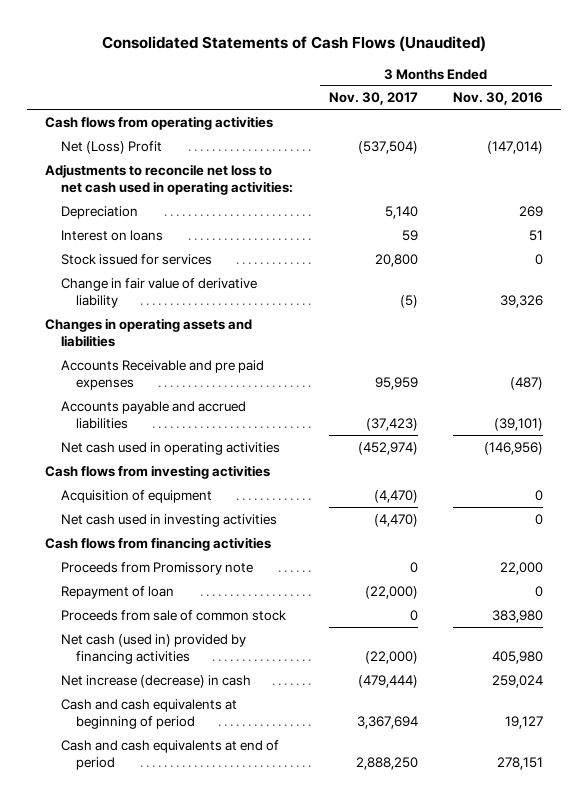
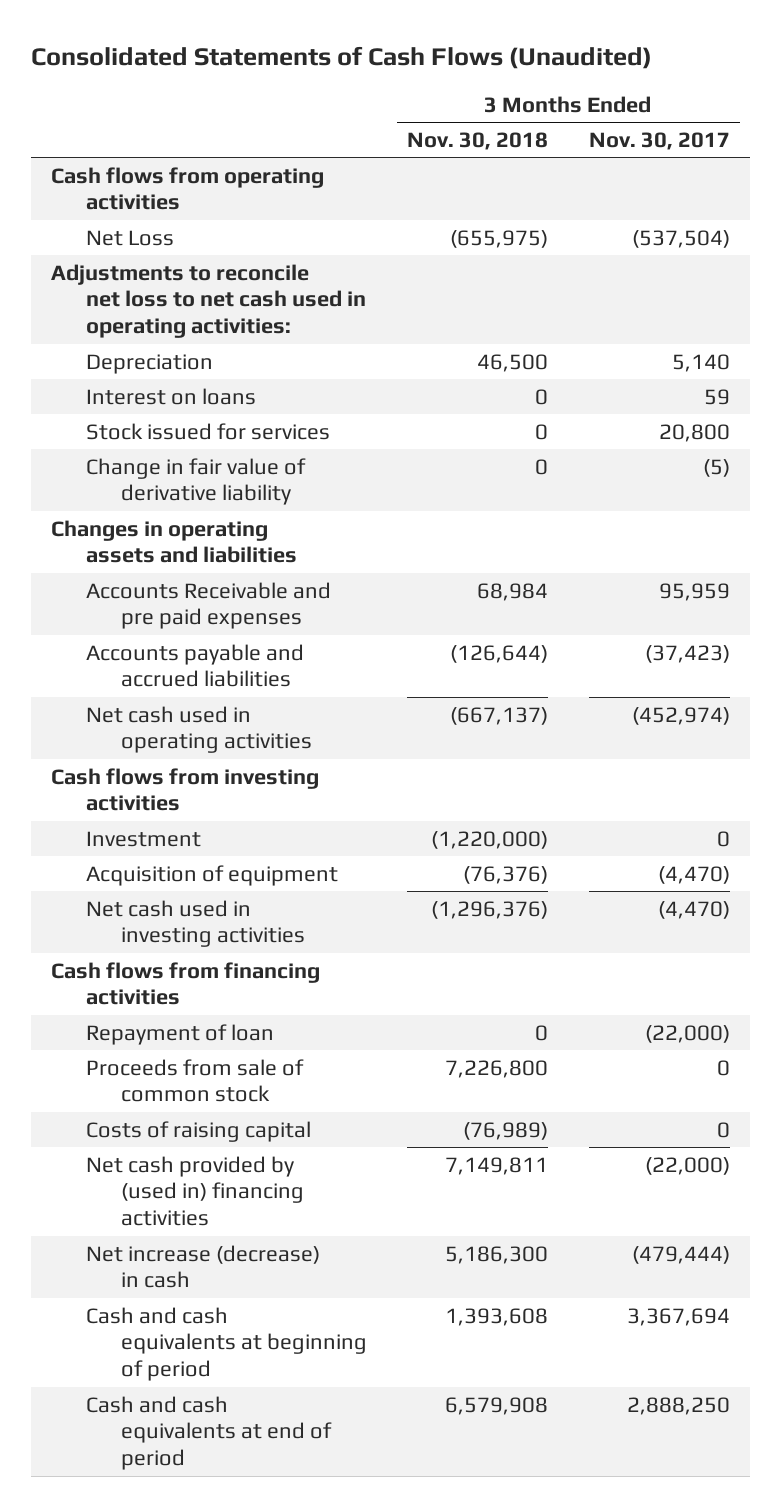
- | 3 Months Ended Nov. 30, 2017 | 3 Months Ended Nov. 30, 2016
+ | 3 Months Ended Nov. 30, 2018 | 3 Months Ended Nov. 30, 2017
- Net (Loss) Profit | (537,504) | (147,014)
+ Net Loss | (655,975) | (537,504)
+ Investment | (1,220,000) | 0
- Proceeds from Promissory note | 0 | 22,000
- Net cash (used in) provided by financing activities | (22,000) | 405,980
+ Costs of raising capital | (76,989) | 0
+ Net cash provided by (used in) financing activities | 7,149,811 | (22,000)

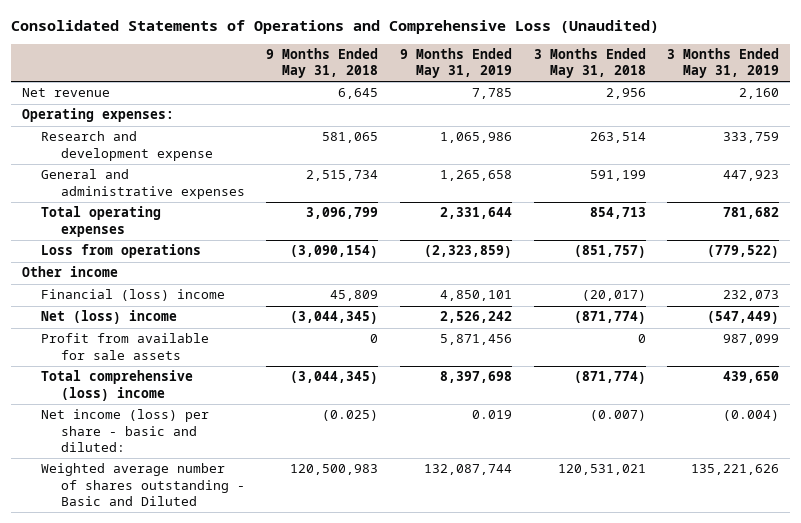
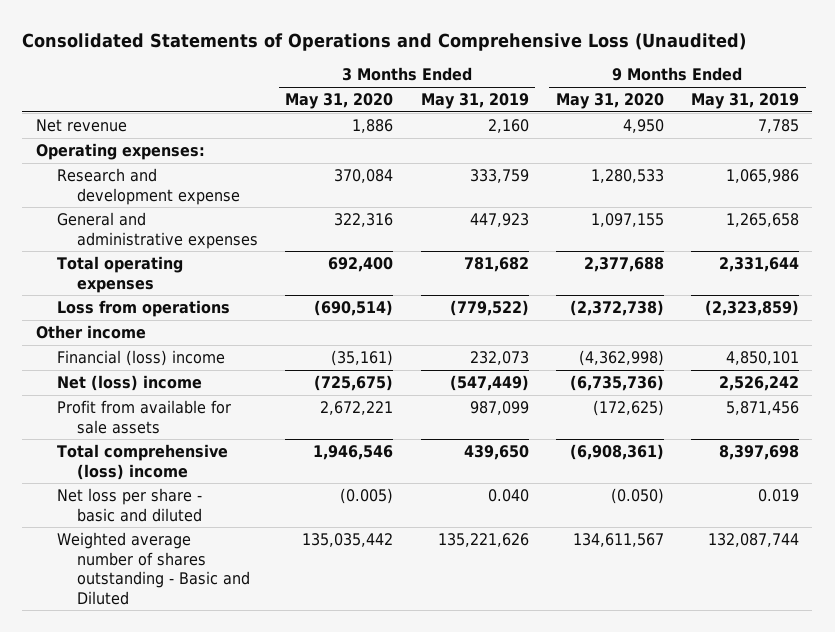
- | 9 Months Ended May 31, 2018 | 9 Months Ended May 31, 2019 | 3 Months Ended May 31, 2018 | 3 Months Ended May 31, 2019
+ | 3 Months Ended May 31, 2020 | 3 Months Ended May 31, 2019 | 9 Months Ended May 31, 2020 | 9 Months Ended May 31, 2019
- Net income (loss) per share - basic and diluted: | (0.025) | 0.019 | (0.007) | (0.004)
+ Net loss per share - basic and diluted | (0.005) | 0.040 | (0.050) | 0.019

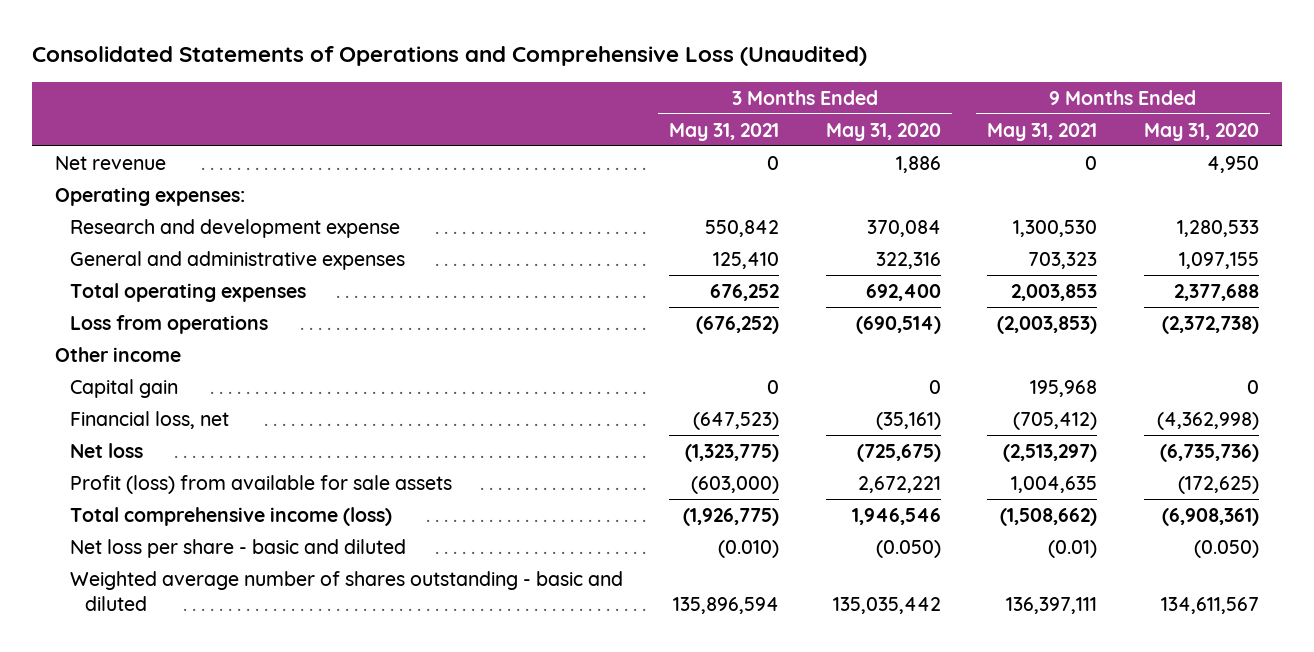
- | 3 Months Ended May 31, 2020 | 3 Months Ended May 31, 2019 | 9 Months Ended May 31, 2020 | 9 Months Ended May 31, 2019
+ | 3 Months Ended May 31, 2021 | 3 Months Ended May 31, 2020 | 9 Months Ended May 31, 2021 | 9 Months Ended May 31, 2020
- Financial (loss) income | (35,161) | 232,073 | (4,362,998) | 4,850,101
- Net (loss) income | (725,675) | (547,449) | (6,735,736) | 2,526,242
- Profit from available for sale assets | 2,672,221 | 987,099 | (172,625) | 5,871,456
- Total comprehensive (loss) income | 1,946,546 | 439,650 | (6,908,361) | 8,397,698
- Net loss per share - basic and diluted | (0.005) | 0.040 | (0.050) | 0.019
- Weighted average number of shares outstanding - Basic and Diluted | 135,035,442 | 135,221,626 | 134,611,567 | 132,087,744
+ Capital gain | 0 | 0 | 195,968 | 0
+ Financial loss, net | (647,523) | (35,161) | (705,412) | (4,362,998)
+ Net loss | (1,323,775) | (725,675) | (2,513,297) | (6,735,736)
+ Profit (loss) from available for sale assets | (603,000) | 2,672,221 | 1,004,635 | (172,625)
+ Total comprehensive income (loss) | (1,926,775) | 1,946,546 | (1,508,662) | (6,908,361)
+ Net loss per share - basic and diluted | (0.010) | (0.050) | (0.01) | (0.050)
+ Weighted average number of shares outstanding - basic and diluted | 135,896,594 | 135,035,442 | 136,397,111 | 134,611,567

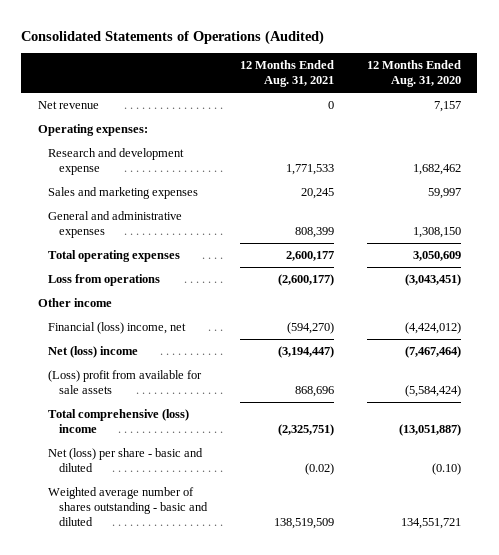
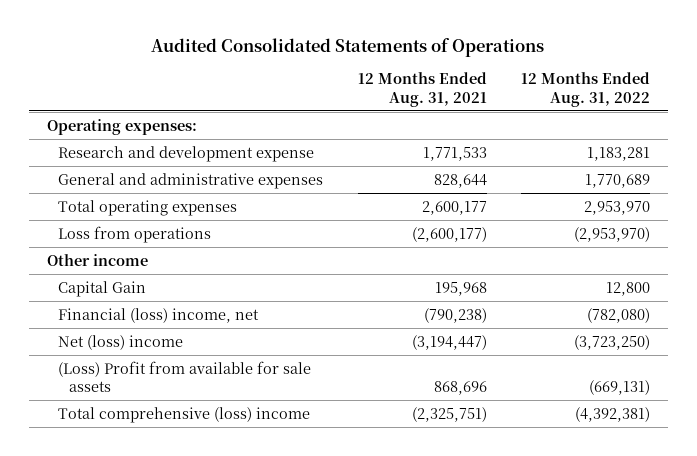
- Consolidated Statements of Operations (Audited)
+ Audited Consolidated Statements of Operations
- | 12 Months Ended Aug. 31, 2021 | 12 Months Ended Aug. 31, 2020
+ | 12 Months Ended Aug. 31, 2021 | 12 Months Ended Aug. 31, 2022
- Net revenue | 0 | 7,157
- Sales and marketing expenses | 20,245 | 59,997
- General and administrative expenses | 808,399 | 1,308,150
+ General and administrative expenses | 828,644 | 1,770,689
- Financial (loss) income, net | (594,270) | (4,424,012)
+ Capital Gain | 195,968 | 12,800
+ Financial (loss) income, net | (790,238) | (782,080)
- (Loss) profit from available for sale assets | 868,696 | (5,584,424)
+ (Loss) Profit from available for sale assets | 868,696 | (669,131)
- Net (loss) per share - basic and diluted | (0.02) | (0.10)
- Weighted average number of shares outstanding - basic and diluted | 138,519,509 | 134,551,721

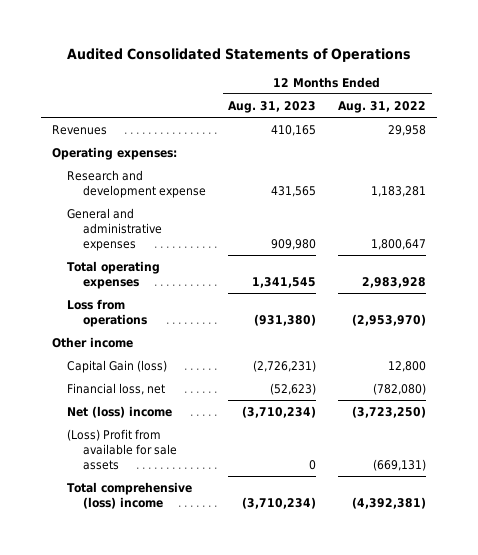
- | 12 Months Ended Aug. 31, 2021 | 12 Months Ended Aug. 31, 2022
+ | 12 Months Ended Aug. 31, 2023 | 12 Months Ended Aug. 31, 2022
+ Revenues | 410,165 | 29,958
- General and administrative expenses | 828,644 | 1,770,689
- Total operating expenses | 2,600,177 | 2,953,970
+ General and administrative expenses | 909,980 | 1,800,647
+ Total operating expenses | 1,341,545 | 2,983,928
- Capital Gain | 195,968 | 12,800
- Financial (loss) income, net | (790,238) | (782,080)
+ Capital Gain (loss) | (2,726,231) | 12,800
+ Financial loss, net | (52,623) | (782,080)

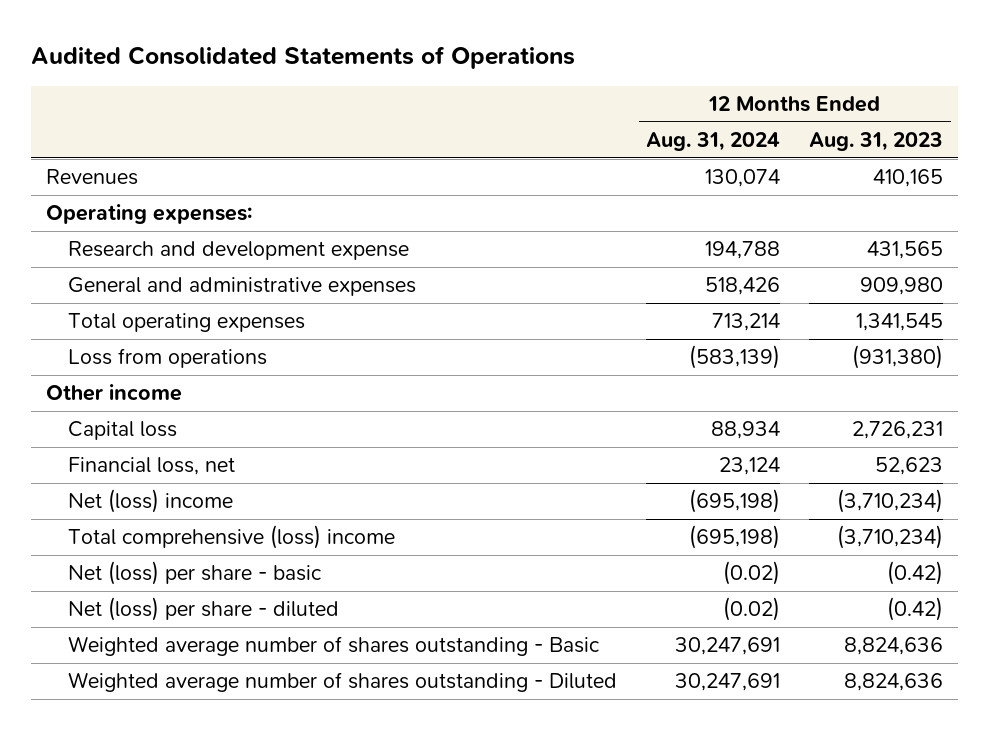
- | 12 Months Ended Aug. 31, 2023 | 12 Months Ended Aug. 31, 2022
+ | 12 Months Ended Aug. 31, 2024 | 12 Months Ended Aug. 31, 2023
- Capital Gain (loss) | (2,726,231) | 12,800
- Financial loss, net | (52,623) | (782,080)
+ Capital loss | 88,934 | 2,726,231
+ Financial loss, net | 23,124 | 52,623
- (Loss) Profit from available for sale assets | 0 | (669,131)
+ Net (loss) per share - basic | (0.02) | (0.42)
+ Net (loss) per share - diluted | (0.02) | (0.42)
+ Weighted average number of shares outstanding - Basic | 30,247,691 | 8,824,636
+ Weighted average number of shares outstanding - Diluted | 30,247,691 | 8,824,636

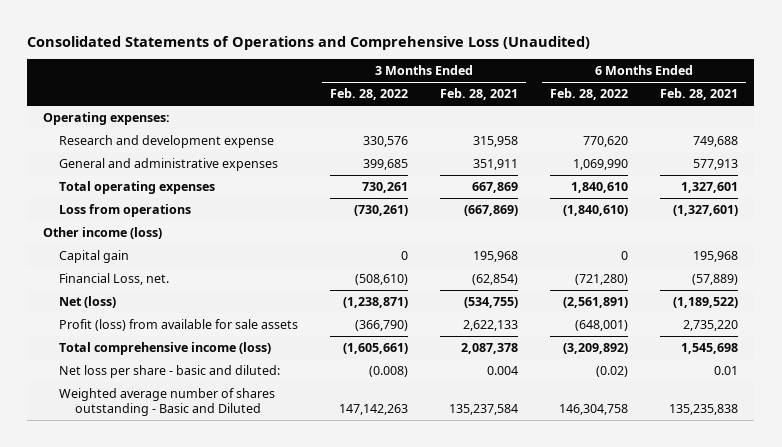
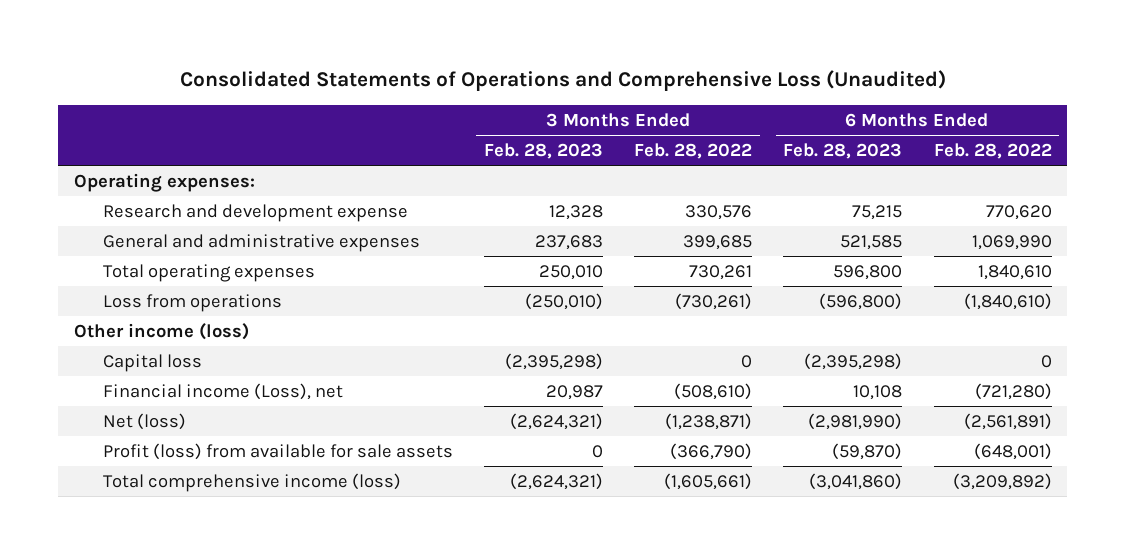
- | 3 Months Ended Feb. 28, 2022 | 3 Months Ended Feb. 28, 2021 | 6 Months Ended Feb. 28, 2022 | 6 Months Ended Feb. 28, 2021
+ | 3 Months Ended Feb. 28, 2023 | 3 Months Ended Feb. 28, 2022 | 6 Months Ended Feb. 28, 2023 | 6 Months Ended Feb. 28, 2022
- Capital gain | 0 | 195,968 | 0 | 195,968
- Financial Loss, net. | (508,610) | (62,854) | (721,280) | (57,889)
+ Capital loss | (2,395,298) | 0 | (2,395,298) | 0
+ Financial income (Loss), net | 20,987 | (508,610) | 10,108 | (721,280)
- Net loss per share - basic and diluted: | (0.008) | 0.004 | (0.02) | 0.01
- Weighted average number of shares outstanding - Basic and Diluted | 147,142,263 | 135,237,584 | 146,304,758 | 135,235,838

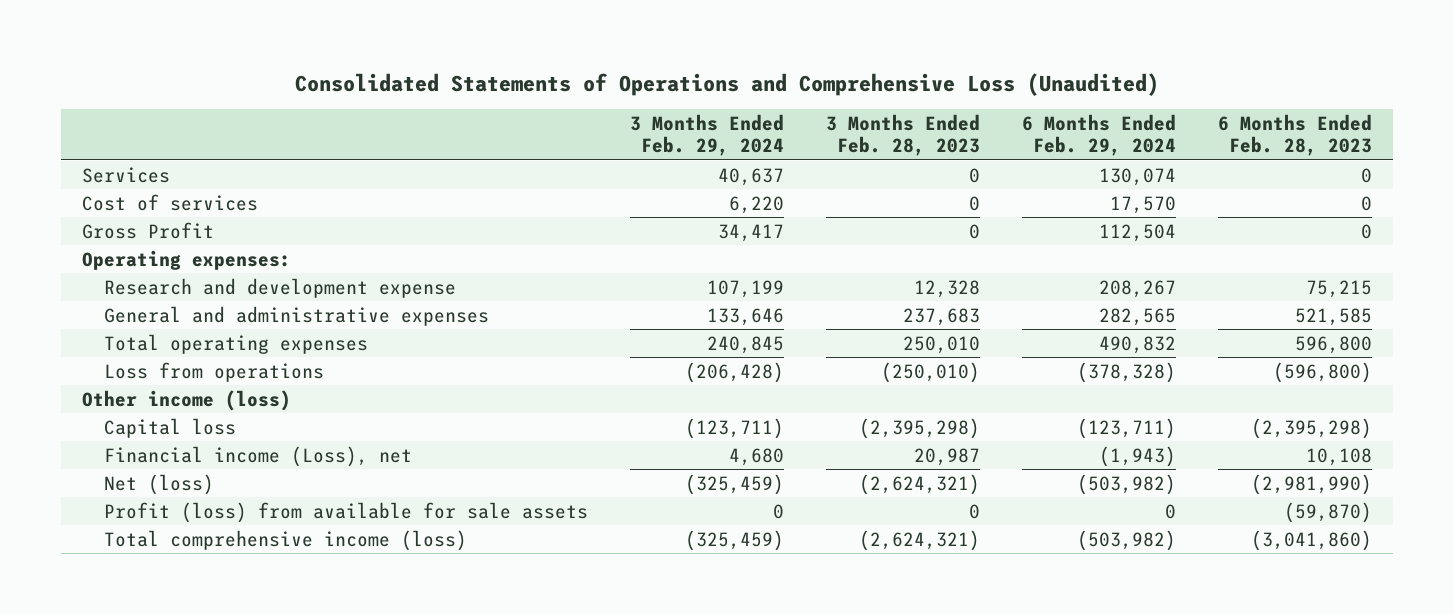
- | 3 Months Ended Feb. 28, 2023 | 3 Months Ended Feb. 28, 2022 | 6 Months Ended Feb. 28, 2023 | 6 Months Ended Feb. 28, 2022
+ | 3 Months Ended Feb. 29, 2024 | 3 Months Ended Feb. 28, 2023 | 6 Months Ended Feb. 29, 2024 | 6 Months Ended Feb. 28, 2023
+ Services | 40,637 | 0 | 130,074 | 0
+ Cost of services | 6,220 | 0 | 17,570 | 0
+ Gross Profit | 34,417 | 0 | 112,504 | 0

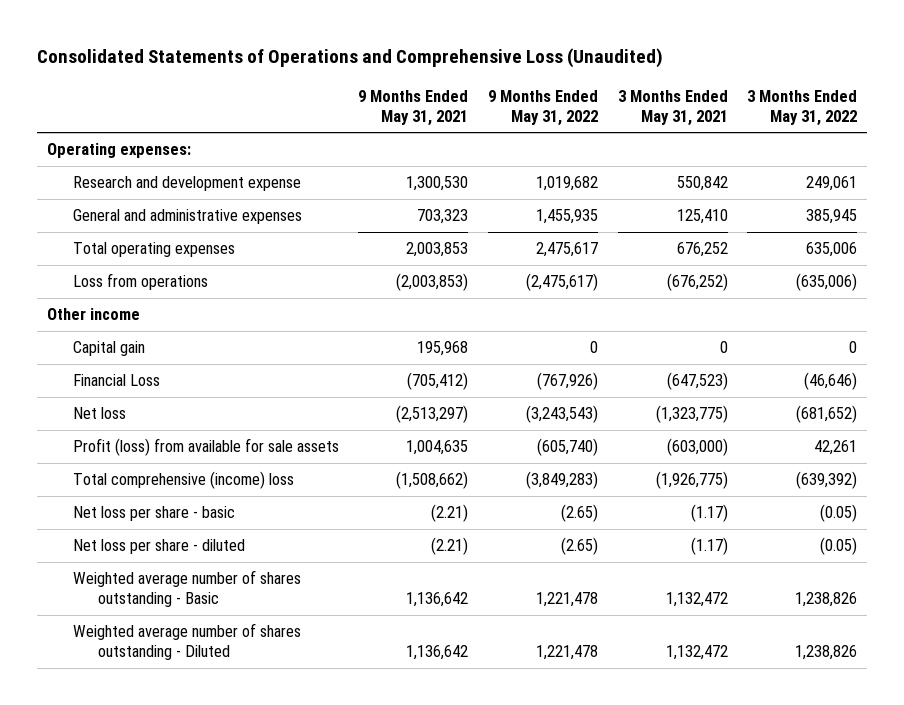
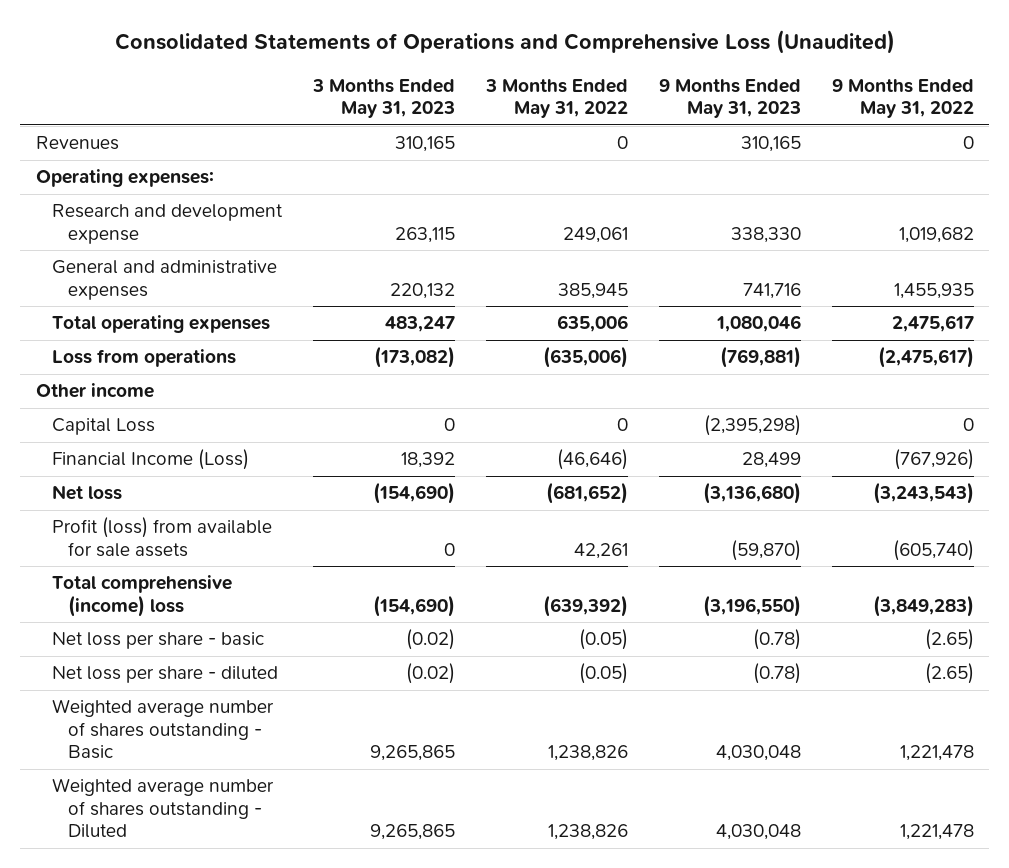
- | 9 Months Ended May 31, 2021 | 9 Months Ended May 31, 2022 | 3 Months Ended May 31, 2021 | 3 Months Ended May 31, 2022
+ | 3 Months Ended May 31, 2023 | 3 Months Ended May 31, 2022 | 9 Months Ended May 31, 2023 | 9 Months Ended May 31, 2022
+ Revenues | 310,165 | 0 | 310,165 | 0
- Capital gain | 195,968 | 0 | 0 | 0
- Financial Loss | (705,412) | (767,926) | (647,523) | (46,646)
+ Capital Loss | 0 | 0 | (2,395,298) | 0
+ Financial Income (Loss) | 18,392 | (46,646) | 28,499 | (767,926)

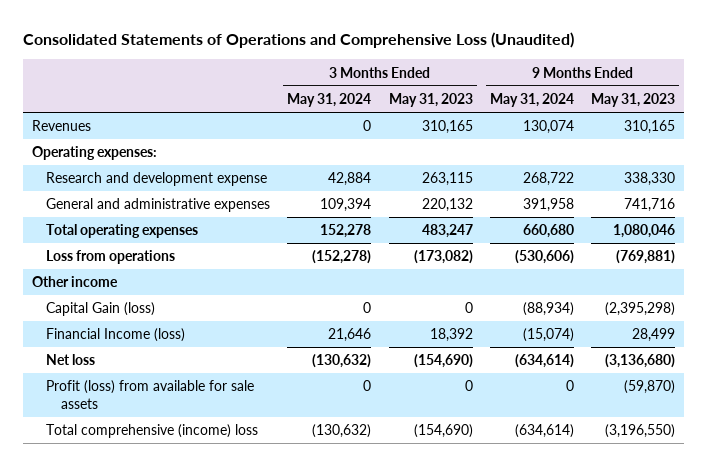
- | 3 Months Ended May 31, 2023 | 3 Months Ended May 31, 2022 | 9 Months Ended May 31, 2023 | 9 Months Ended May 31, 2022
+ | 3 Months Ended May 31, 2024 | 3 Months Ended May 31, 2023 | 9 Months Ended May 31, 2024 | 9 Months Ended May 31, 2023
- Capital Loss | 0 | 0 | (2,395,298) | 0
- Financial Income (Loss) | 18,392 | (46,646) | 28,499 | (767,926)
+ Capital Gain (loss) | 0 | 0 | (88,934) | (2,395,298)
+ Financial Income (loss) | 21,646 | 18,392 | (15,074) | 28,499
- Net loss per share - basic | (0.02) | (0.05) | (0.78) | (2.65)
- Net loss per share - diluted | (0.02) | (0.05) | (0.78) | (2.65)
- Weighted average number of shares outstanding - Basic | 9,265,865 | 1,238,826 | 4,030,048 | 1,221,478
- Weighted average number of shares outstanding - Diluted | 9,265,865 | 1,238,826 | 4,030,048 | 1,221,478

